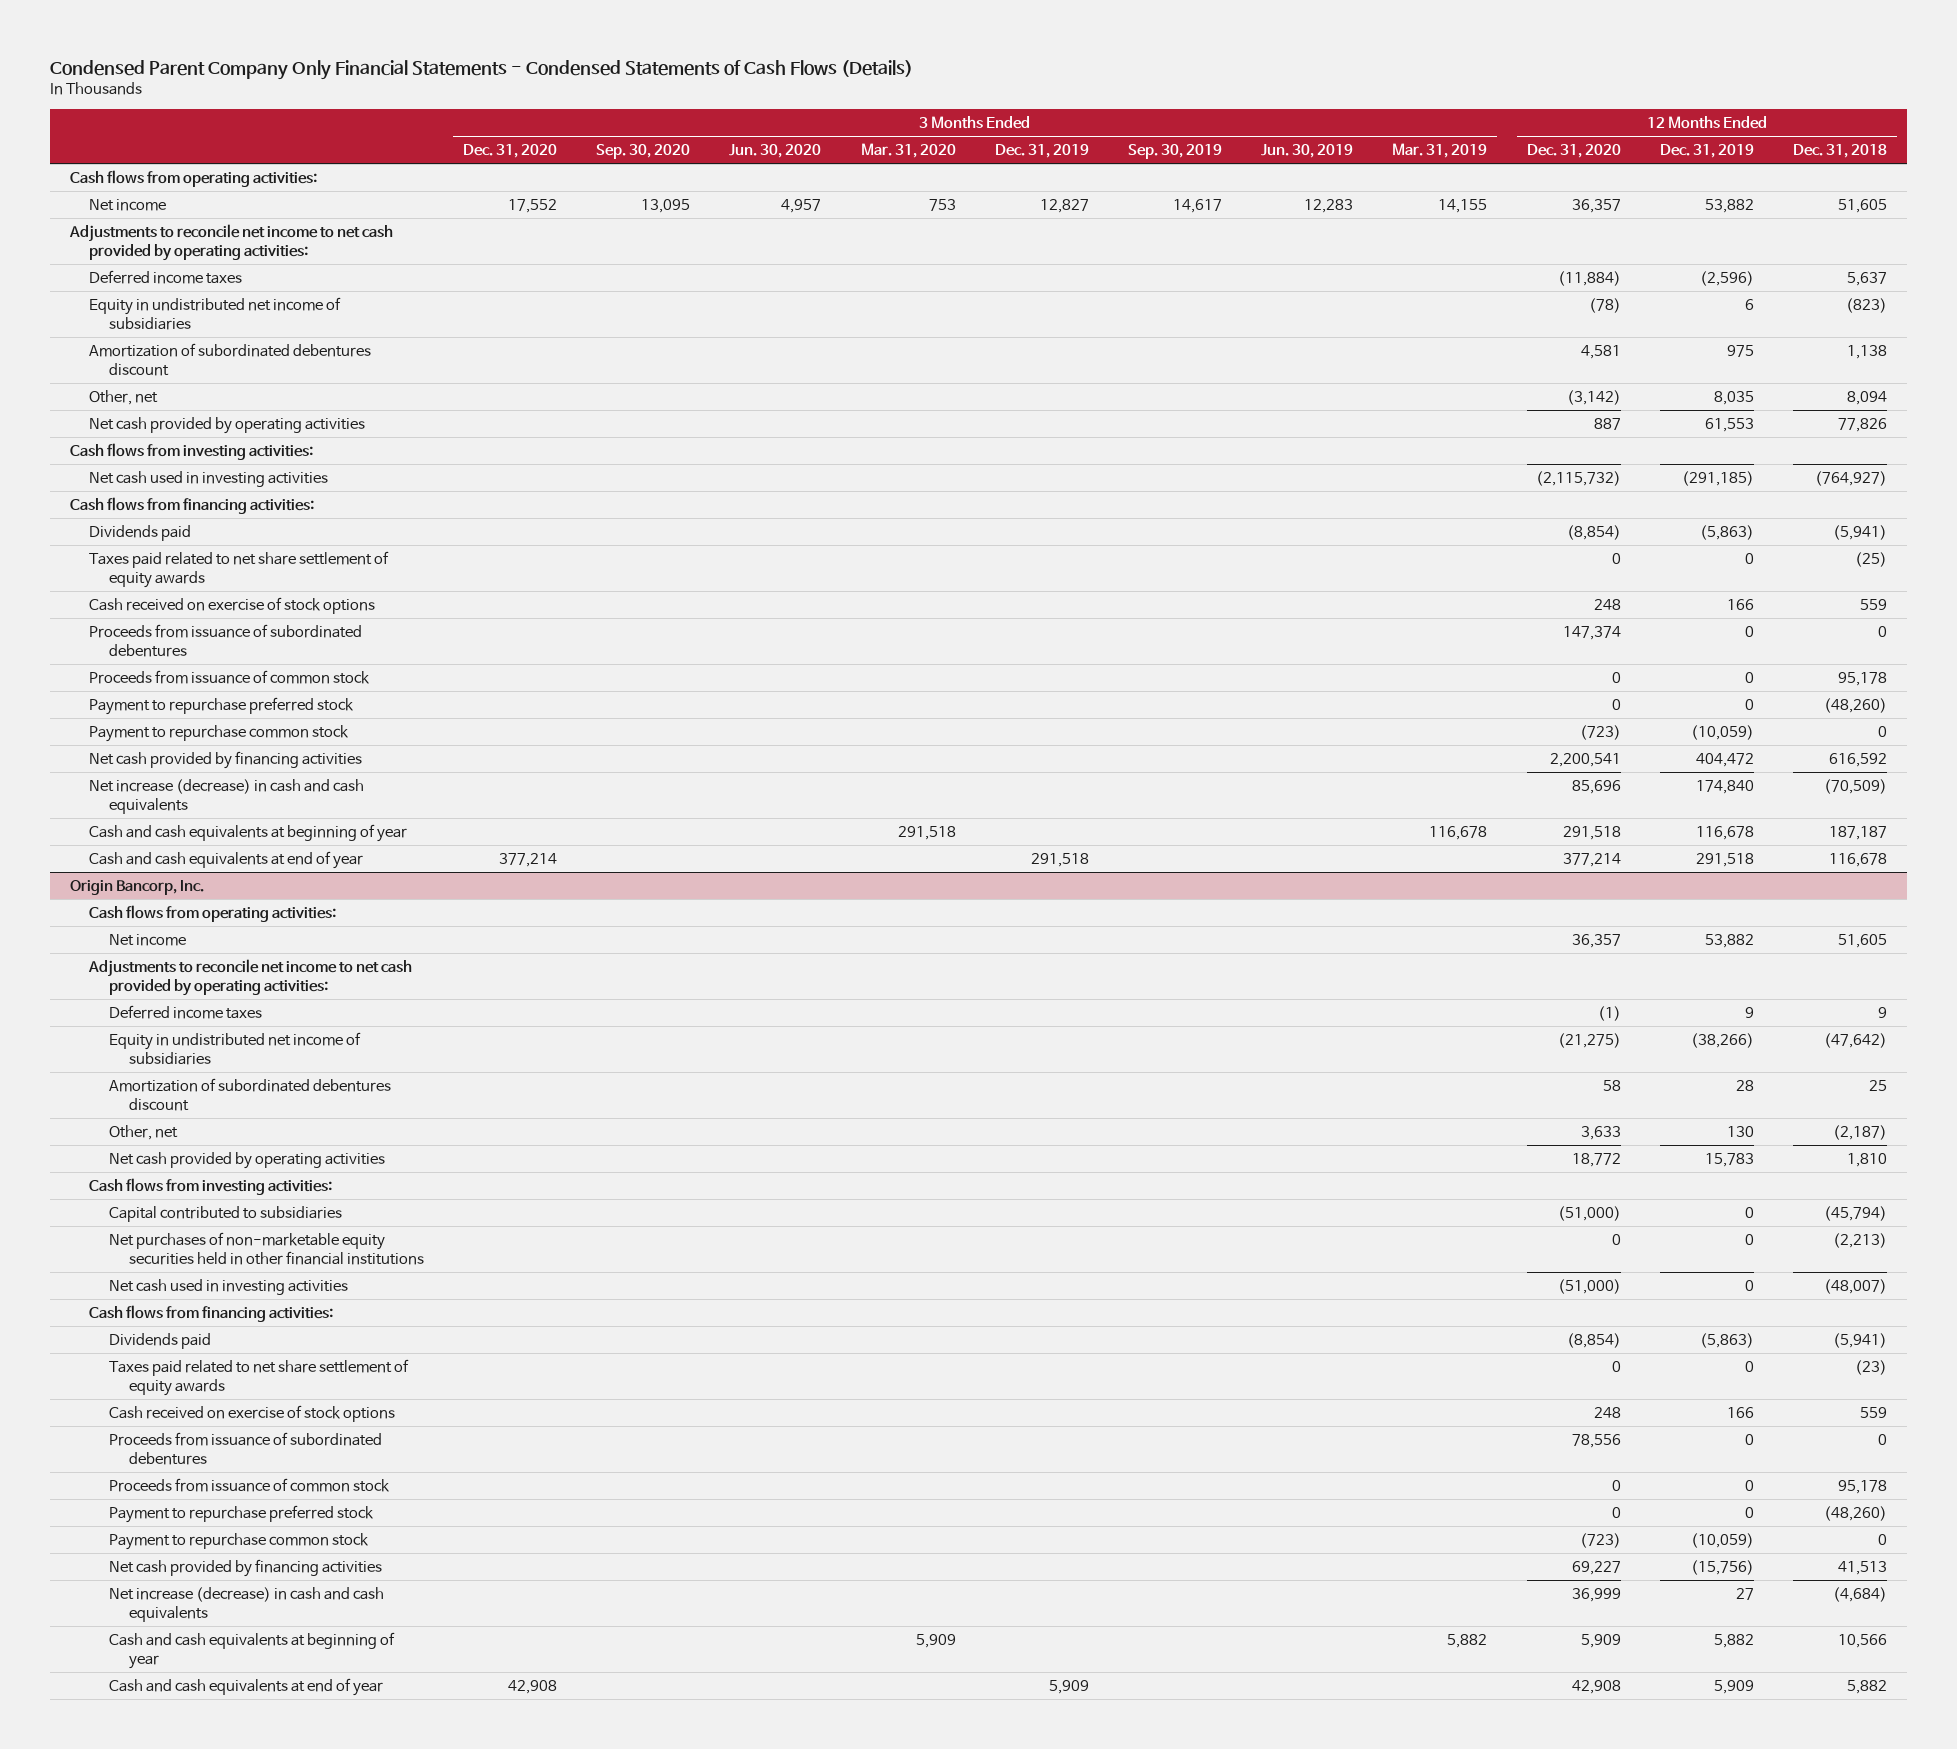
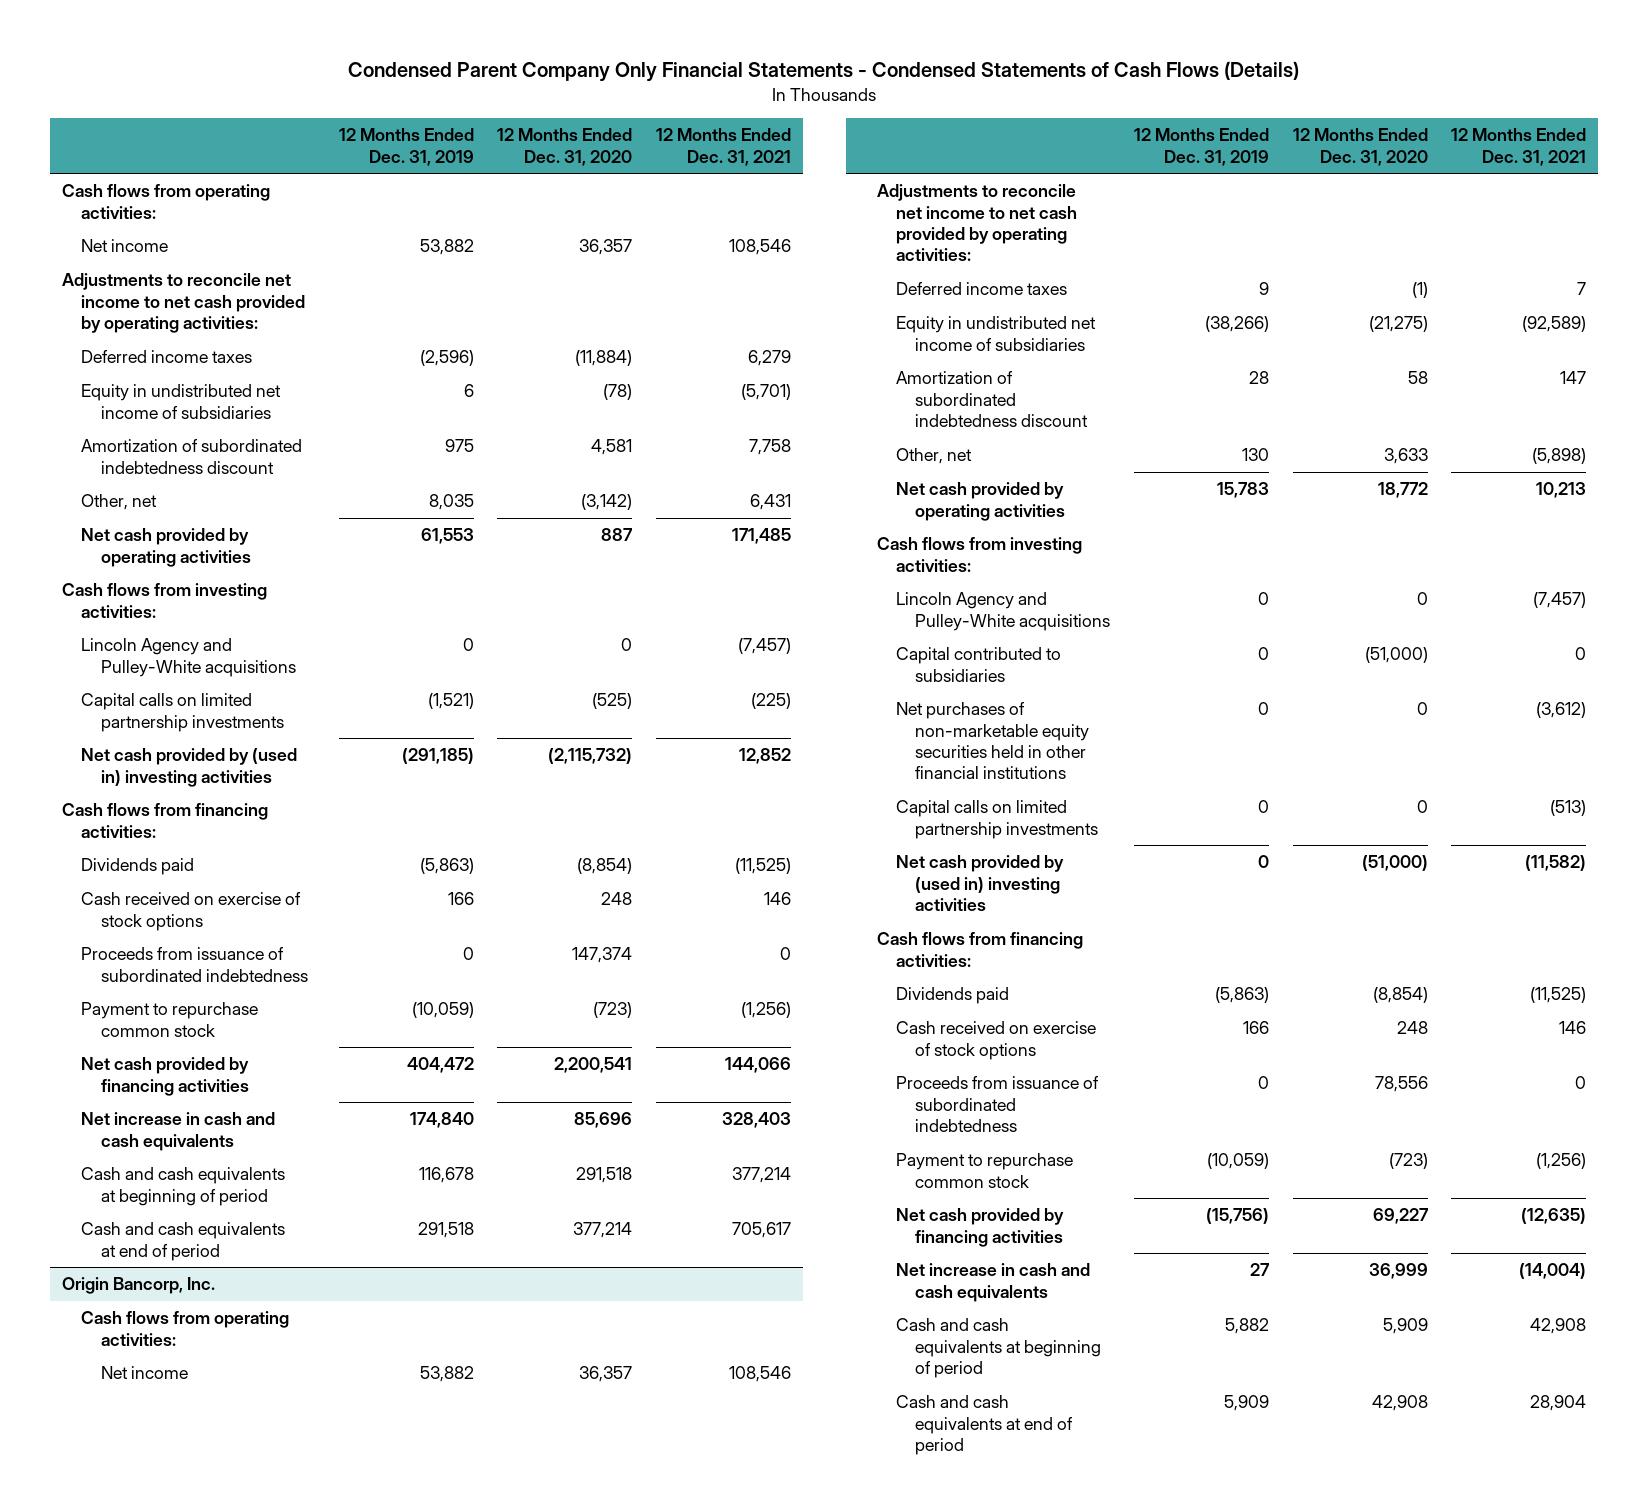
- | 3 Months Ended Dec. 31, 2020 | 3 Months Ended Sep. 30, 2020 | 3 Months Ended Jun. 30, 2020 | 3 Months Ended Mar. 31, 2020 | 3 Months Ended Dec. 31, 2019 | 3 Months Ended Sep. 30, 2019 | 3 Months Ended Jun. 30, 2019 | 3 Months Ended Mar. 31, 2019 | 12 Months Ended Dec. 31, 2020 | 12 Months Ended Dec. 31, 2019 | 12 Months Ended Dec. 31, 2018
+ | 12 Months Ended Dec. 31, 2019 | 12 Months Ended Dec. 31, 2020 | 12 Months Ended Dec. 31, 2021
- Amortization of subordinated debentures discount | | | | | | | | | 4,581 | 975 | 1,138
+ Amortization of subordinated indebtedness discount | 975 | 4,581 | 7,758
- Net cash used in investing activities | | | | | | | | | (2,115,732) | (291,185) | (764,927)
+ Lincoln Agency and Pulley-White acquisitions | 0 | 0 | (7,457)
+ Capital calls on limited partnership investments | (1,521) | (525) | (225)
+ Net cash provided by (used in) investing activities | (291,185) | (2,115,732) | 12,852
- Taxes paid related to net share settlement of equity awards | | | | | | | | | 0 | 0 | (25)
- Proceeds from issuance of subordinated debentures | | | | | | | | | 147,374 | 0 | 0
- Proceeds from issuance of common stock | | | | | | | | | 0 | 0 | 95,178
- Payment to repurchase preferred stock | | | | | | | | | 0 | 0 | (48,260)
+ Proceeds from issuance of subordinated indebtedness | 0 | 147,374 | 0
- Net increase (decrease) in cash and cash equivalents | | | | | | | | | 85,696 | 174,840 | (70,509)
- Cash and cash equivalents at beginning of year | | | | 291,518 | | | | 116,678 | 291,518 | 116,678 | 187,187
- Cash and cash equivalents at end of year | 377,214 | | | | 291,518 | | | | 377,214 | 291,518 | 116,678
+ Net increase in cash and cash equivalents | 174,840 | 85,696 | 328,403
+ Cash and cash equivalents at beginning of period | 116,678 | 291,518 | 377,214
+ Cash and cash equivalents at end of period | 291,518 | 377,214 | 705,617
@ Origin Bancorp, Inc.
- Amortization of subordinated debentures discount | | | | | | | | | 58 | 28 | 25
+ Amortization of subordinated indebtedness discount | 28 | 58 | 147
+ Lincoln Agency and Pulley-White acquisitions | 0 | 0 | (7,457)
- Net cash used in investing activities | | | | | | | | | (51,000) | 0 | (48,007)
+ Capital calls on limited partnership investments | 0 | 0 | (513)
+ Net cash provided by (used in) investing activities | 0 | (51,000) | (11,582)
- Taxes paid related to net share settlement of equity awards | | | | | | | | | 0 | 0 | (23)
- Proceeds from issuance of subordinated debentures | | | | | | | | | 78,556 | 0 | 0
- Proceeds from issuance of common stock | | | | | | | | | 0 | 0 | 95,178
- Payment to repurchase preferred stock | | | | | | | | | 0 | 0 | (48,260)
+ Proceeds from issuance of subordinated indebtedness | 0 | 78,556 | 0
- Net increase (decrease) in cash and cash equivalents | | | | | | | | | 36,999 | 27 | (4,684)
- Cash and cash equivalents at beginning of year | | | | 5,909 | | | | 5,882 | 5,909 | 5,882 | 10,566
- Cash and cash equivalents at end of year | 42,908 | | | | 5,909 | | | | 42,908 | 5,909 | 5,882
+ Net increase in cash and cash equivalents | 27 | 36,999 | (14,004)
+ Cash and cash equivalents at beginning of period | 5,882 | 5,909 | 42,908
+ Cash and cash equivalents at end of period | 5,909 | 42,908 | 28,904

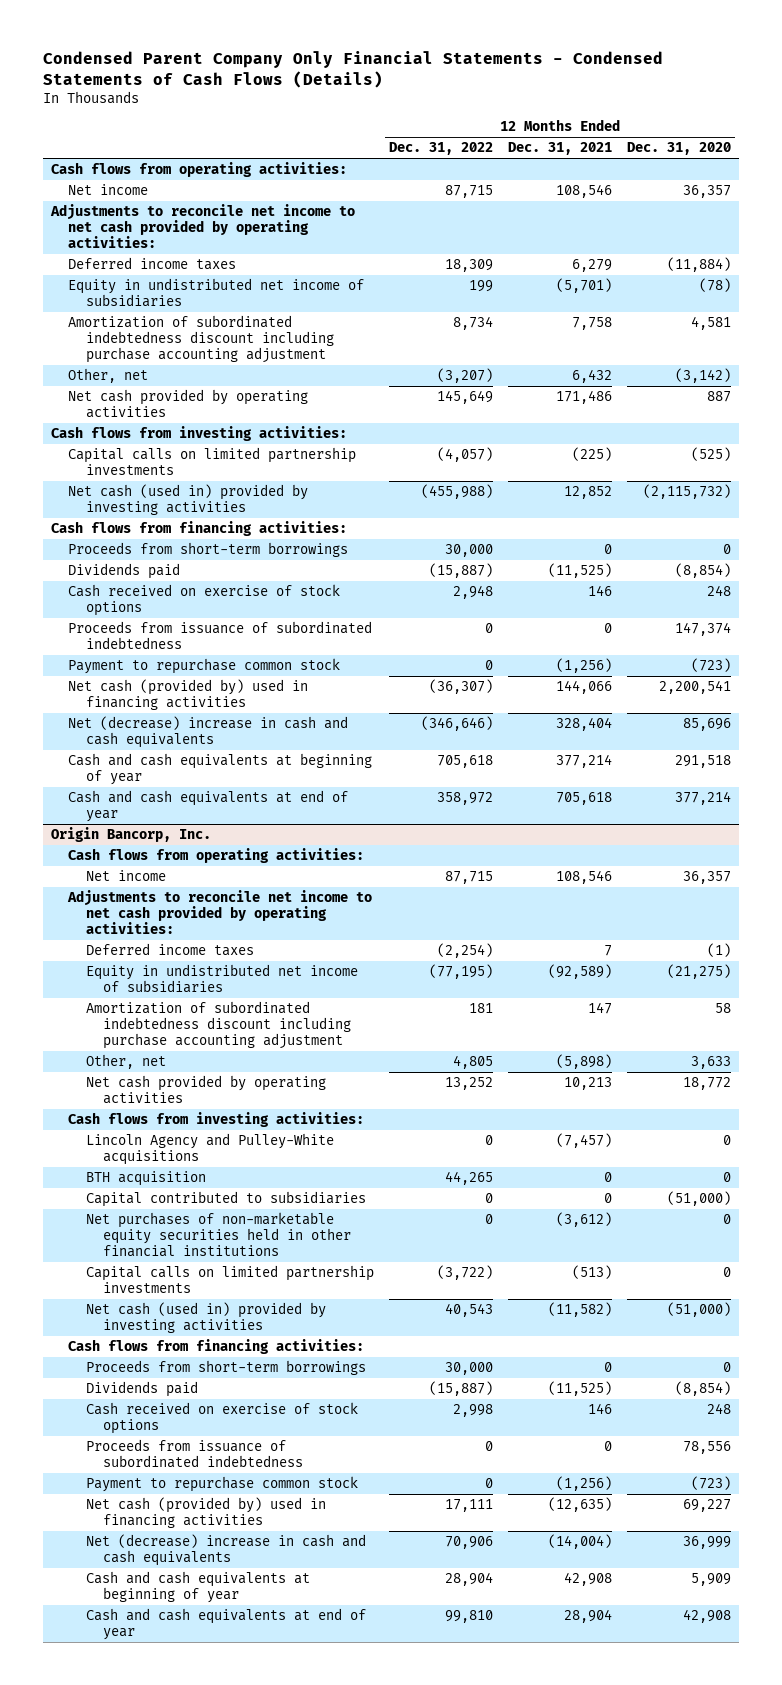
- | 12 Months Ended Dec. 31, 2019 | 12 Months Ended Dec. 31, 2020 | 12 Months Ended Dec. 31, 2021
+ | 12 Months Ended Dec. 31, 2022 | 12 Months Ended Dec. 31, 2021 | 12 Months Ended Dec. 31, 2020
- Amortization of subordinated indebtedness discount | 975 | 4,581 | 7,758
- Other, net | 8,035 | (3,142) | 6,431
- Net cash provided by operating activities | 61,553 | 887 | 171,485
+ Amortization of subordinated indebtedness discount including purchase accounting adjustment | 8,734 | 7,758 | 4,581
+ Other, net | (3,207) | 6,432 | (3,142)
+ Net cash provided by operating activities | 145,649 | 171,486 | 887
- Lincoln Agency and Pulley-White acquisitions | 0 | 0 | (7,457)
- Net cash provided by (used in) investing activities | (291,185) | (2,115,732) | 12,852
+ Net cash (used in) provided by investing activities | (455,988) | 12,852 | (2,115,732)
+ Proceeds from short-term borrowings | 30,000 | 0 | 0
- Net cash provided by financing activities | 404,472 | 2,200,541 | 144,066
- Net increase in cash and cash equivalents | 174,840 | 85,696 | 328,403
- Cash and cash equivalents at beginning of period | 116,678 | 291,518 | 377,214
- Cash and cash equivalents at end of period | 291,518 | 377,214 | 705,617
+ Net cash (provided by) used in financing activities | (36,307) | 144,066 | 2,200,541
+ Net (decrease) increase in cash and cash equivalents | (346,646) | 328,404 | 85,696
+ Cash and cash equivalents at beginning of year | 705,618 | 377,214 | 291,518
+ Cash and cash equivalents at end of year | 358,972 | 705,618 | 377,214
@ Origin Bancorp, Inc.
- Amortization of subordinated indebtedness discount | 28 | 58 | 147
+ Amortization of subordinated indebtedness discount including purchase accounting adjustment | 181 | 147 | 58
+ BTH acquisition | 44,265 | 0 | 0
- Net cash provided by (used in) investing activities | 0 | (51,000) | (11,582)
+ Net cash (used in) provided by investing activities | 40,543 | (11,582) | (51,000)
+ Proceeds from short-term borrowings | 30,000 | 0 | 0
- Net cash provided by financing activities | (15,756) | 69,227 | (12,635)
- Net increase in cash and cash equivalents | 27 | 36,999 | (14,004)
- Cash and cash equivalents at beginning of period | 5,882 | 5,909 | 42,908
- Cash and cash equivalents at end of period | 5,909 | 42,908 | 28,904
+ Net cash (provided by) used in financing activities | 17,111 | (12,635) | 69,227
+ Net (decrease) increase in cash and cash equivalents | 70,906 | (14,004) | 36,999
+ Cash and cash equivalents at beginning of year | 28,904 | 42,908 | 5,909
+ Cash and cash equivalents at end of year | 99,810 | 28,904 | 42,908

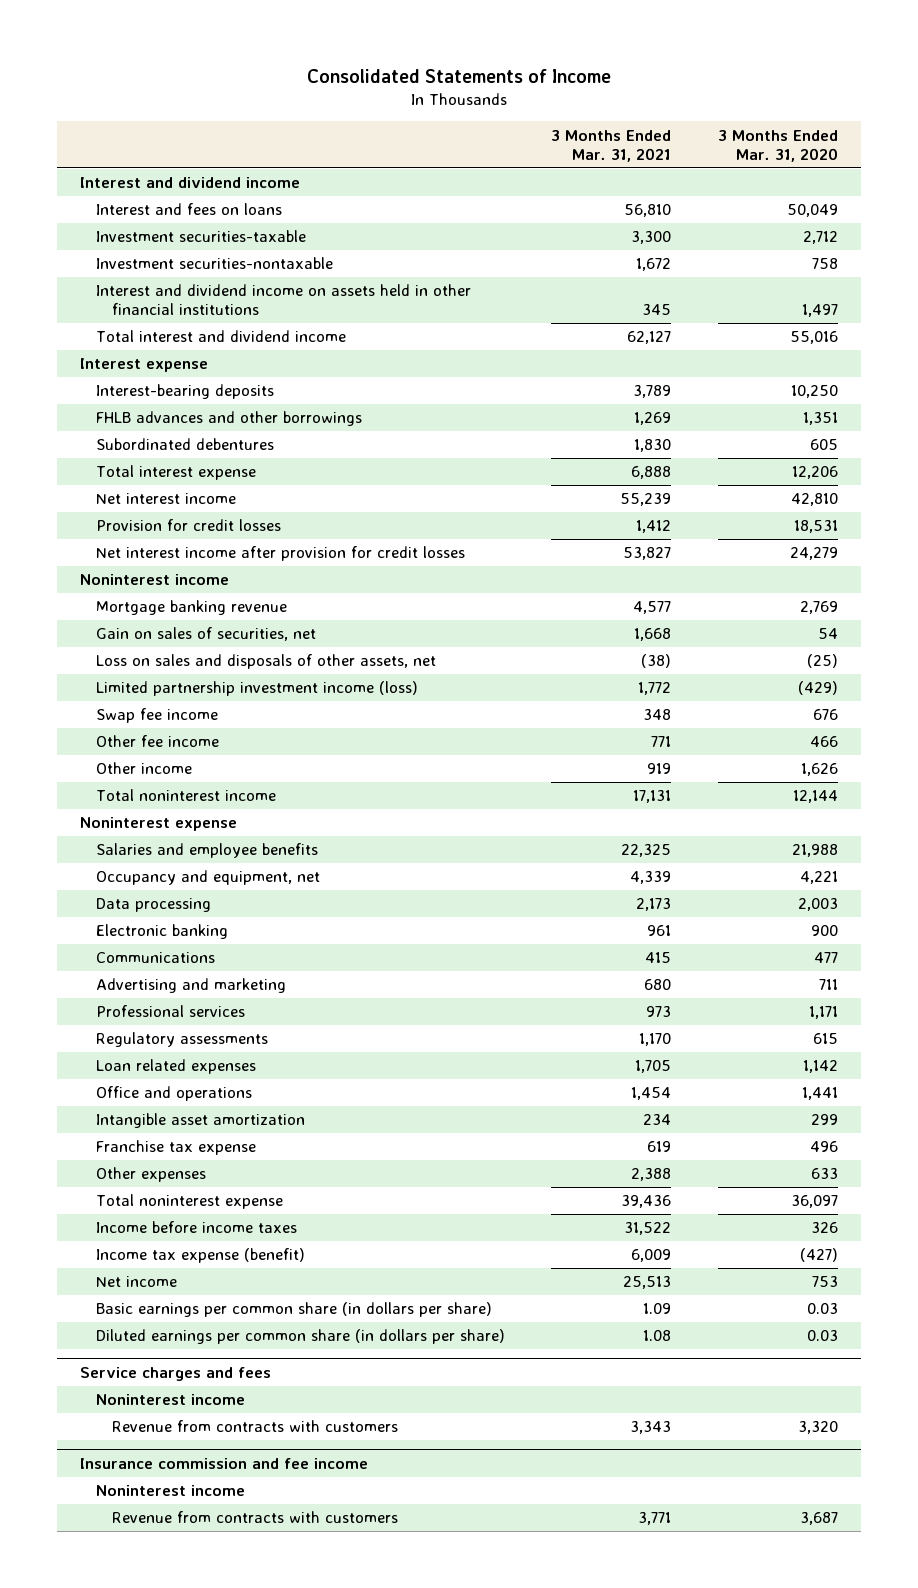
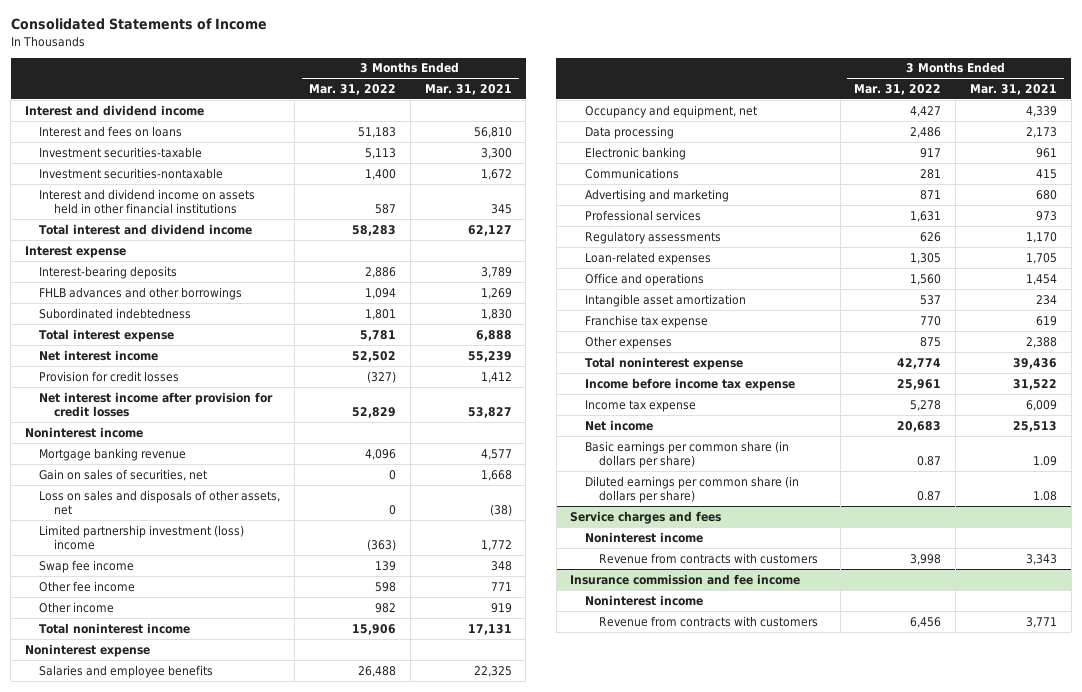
- | 3 Months Ended Mar. 31, 2021 | 3 Months Ended Mar. 31, 2020
+ | 3 Months Ended Mar. 31, 2022 | 3 Months Ended Mar. 31, 2021
- Subordinated debentures | 1,830 | 605
+ Subordinated indebtedness | 1,801 | 1,830
- Limited partnership investment income (loss) | 1,772 | (429)
+ Limited partnership investment (loss) income | (363) | 1,772
- Loan related expenses | 1,705 | 1,142
+ Loan-related expenses | 1,305 | 1,705
- Income before income taxes | 31,522 | 326
- Income tax expense (benefit) | 6,009 | (427)
+ Income before income tax expense | 25,961 | 31,522
+ Income tax expense | 5,278 | 6,009

